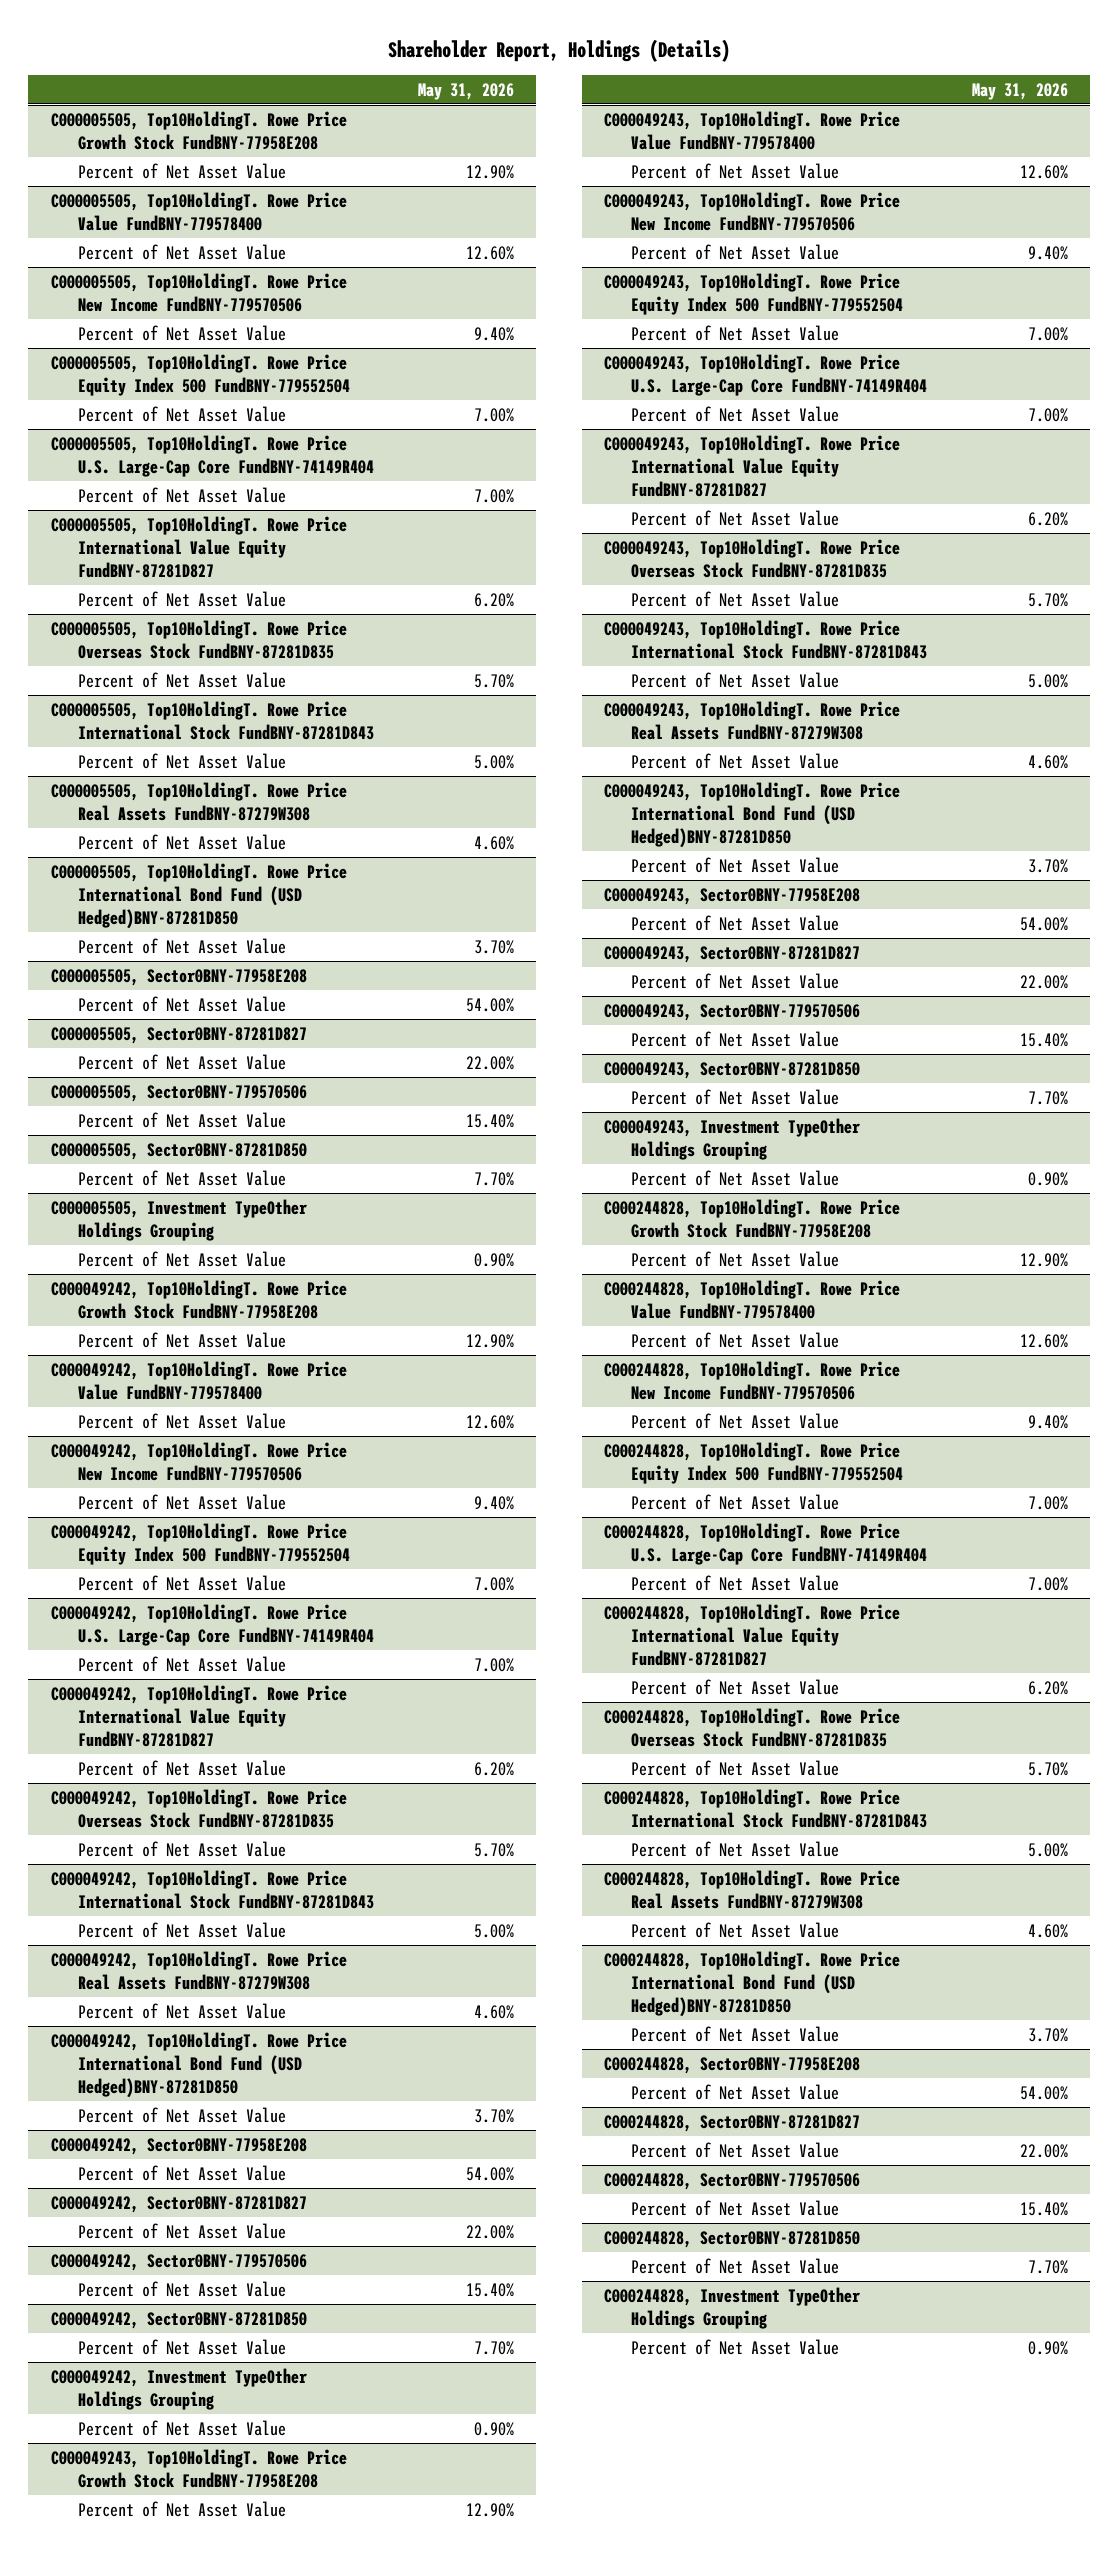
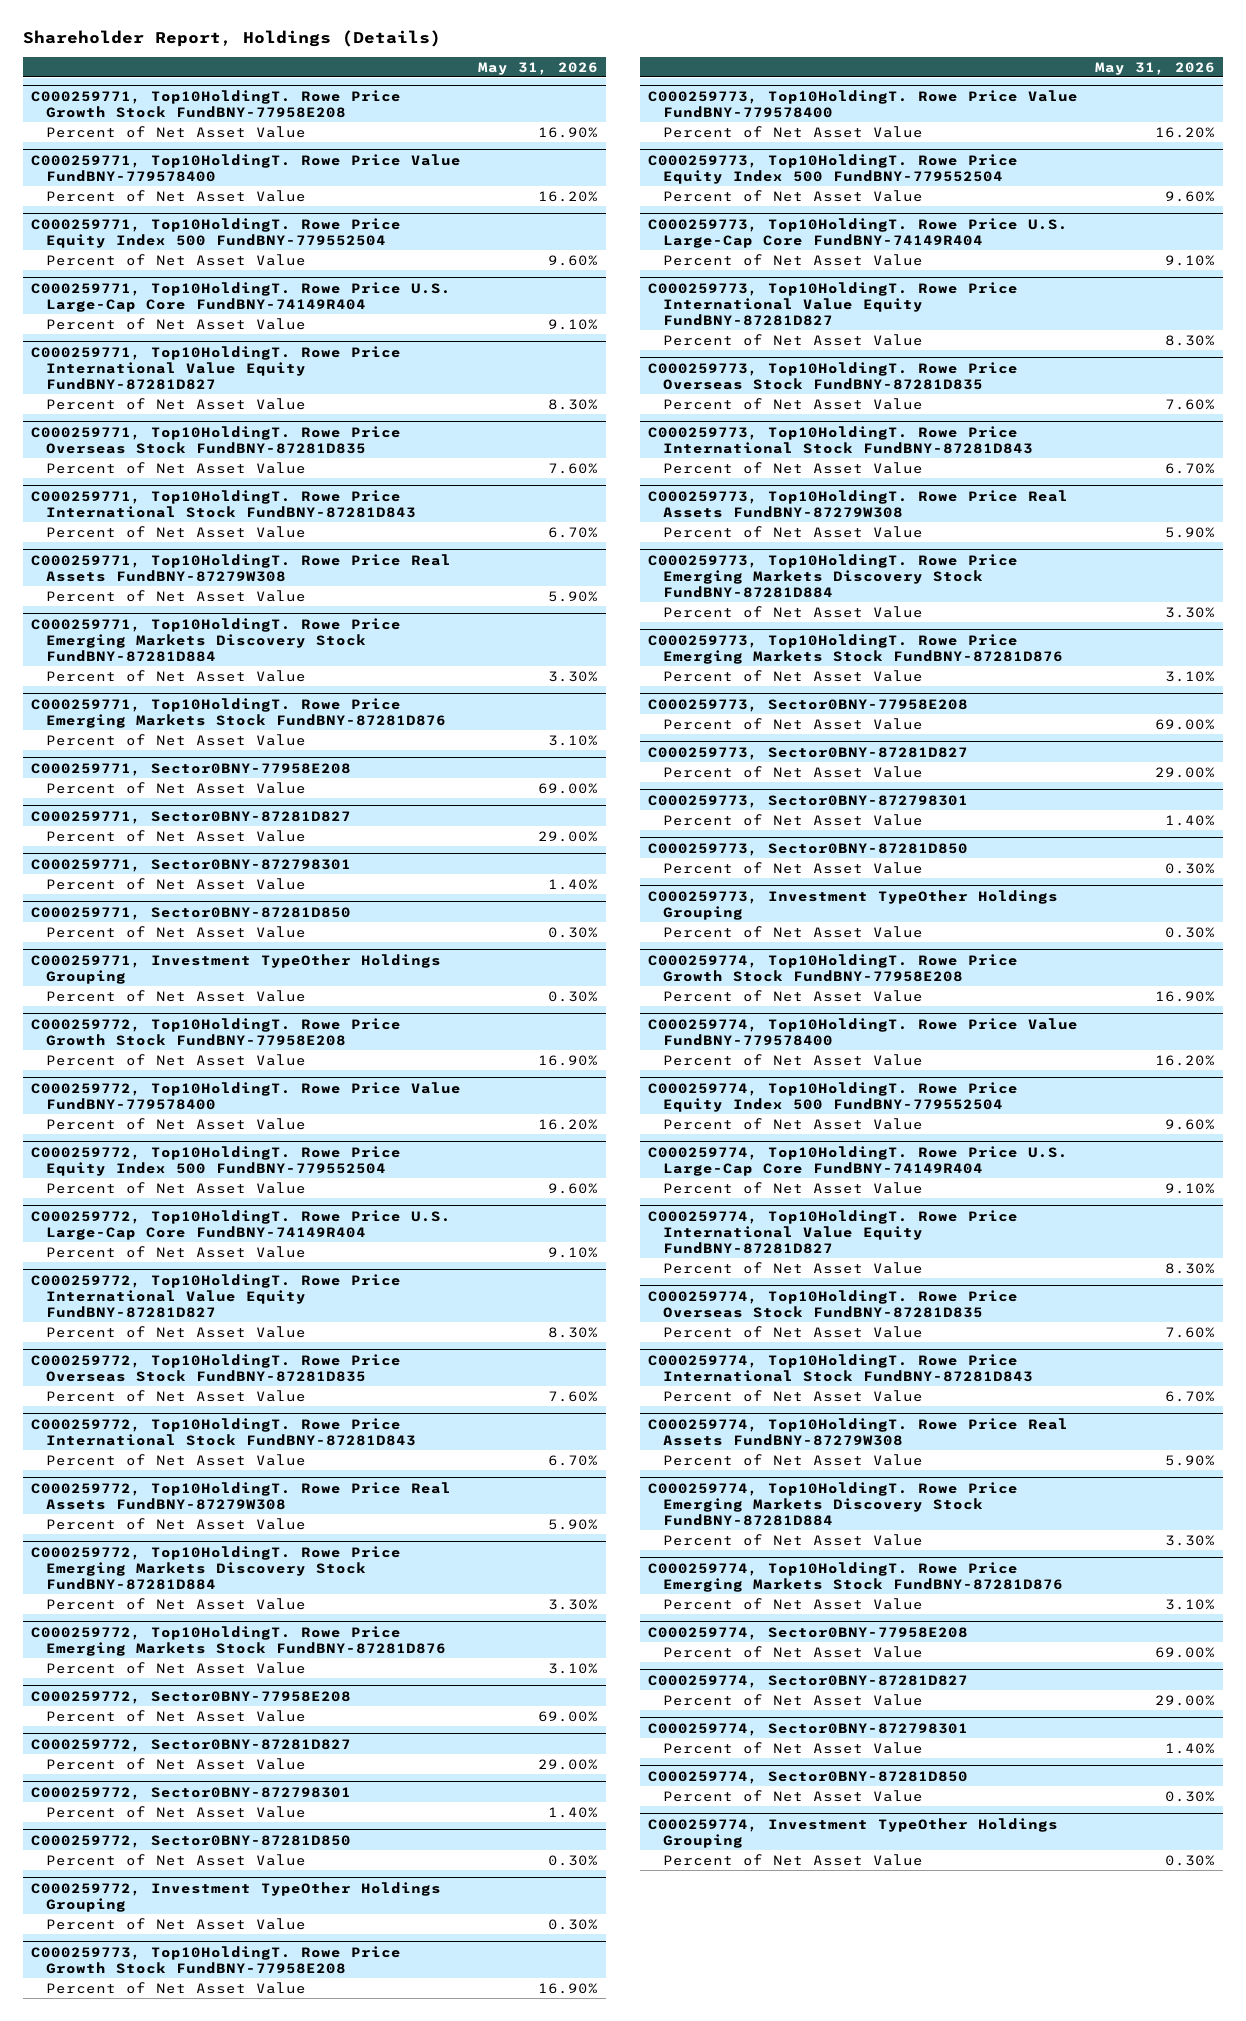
- C000005505, Top10HoldingT. Rowe Price Growth Stock FundBNY-77958E208
- Percent of Net Asset Value | 12.90%
- C000005505, Top10HoldingT. Rowe Price Value FundBNY-779578400
- Percent of Net Asset Value | 12.60%
- C000005505, Top10HoldingT. Rowe Price New Income FundBNY-779570506
- Percent of Net Asset Value | 9.40%
- C000005505, Top10HoldingT. Rowe Price Equity Index 500 FundBNY-779552504
- Percent of Net Asset Value | 7.00%
- C000005505, Top10HoldingT. Rowe Price U.S. Large-Cap Core FundBNY-74149R404
- Percent of Net Asset Value | 7.00%
- C000005505, Top10HoldingT. Rowe Price International Value Equity FundBNY-87281D827
- Percent of Net Asset Value | 6.20%
- C000005505, Top10HoldingT. Rowe Price Overseas Stock FundBNY-87281D835
- Percent of Net Asset Value | 5.70%
- C000005505, Top10HoldingT. Rowe Price International Stock FundBNY-87281D843
- Percent of Net Asset Value | 5.00%
- C000005505, Top10HoldingT. Rowe Price Real Assets FundBNY-87279W308
- Percent of Net Asset Value | 4.60%
- C000005505, Top10HoldingT. Rowe Price International Bond Fund (USD Hedged)BNY-87281D850
- Percent of Net Asset Value | 3.70%
- C000005505, Sector0BNY-77958E208
- Percent of Net Asset Value | 54.00%
- C000005505, Sector0BNY-87281D827
- Percent of Net Asset Value | 22.00%
- C000005505, Sector0BNY-779570506
- Percent of Net Asset Value | 15.40%
- C000005505, Sector0BNY-87281D850
- Percent of Net Asset Value | 7.70%
- C000005505, Investment TypeOther Holdings Grouping
- Percent of Net Asset Value | 0.90%
- C000049242, Top10HoldingT. Rowe Price Growth Stock FundBNY-77958E208
- Percent of Net Asset Value | 12.90%
- C000049242, Top10HoldingT. Rowe Price Value FundBNY-779578400
- Percent of Net Asset Value | 12.60%
- C000049242, Top10HoldingT. Rowe Price New Income FundBNY-779570506
- Percent of Net Asset Value | 9.40%
- C000049242, Top10HoldingT. Rowe Price Equity Index 500 FundBNY-779552504
- Percent of Net Asset Value | 7.00%
- C000049242, Top10HoldingT. Rowe Price U.S. Large-Cap Core FundBNY-74149R404
- Percent of Net Asset Value | 7.00%
- C000049242, Top10HoldingT. Rowe Price International Value Equity FundBNY-87281D827
- Percent of Net Asset Value | 6.20%
- C000049242, Top10HoldingT. Rowe Price Overseas Stock FundBNY-87281D835
- Percent of Net Asset Value | 5.70%
- C000049242, Top10HoldingT. Rowe Price International Stock FundBNY-87281D843
- Percent of Net Asset Value | 5.00%
- C000049242, Top10HoldingT. Rowe Price Real Assets FundBNY-87279W308
- Percent of Net Asset Value | 4.60%
- C000049242, Top10HoldingT. Rowe Price International Bond Fund (USD Hedged)BNY-87281D850
- Percent of Net Asset Value | 3.70%
- C000049242, Sector0BNY-77958E208
- Percent of Net Asset Value | 54.00%
- C000049242, Sector0BNY-87281D827
- Percent of Net Asset Value | 22.00%
- C000049242, Sector0BNY-779570506
- Percent of Net Asset Value | 15.40%
- C000049242, Sector0BNY-87281D850
- Percent of Net Asset Value | 7.70%
- C000049242, Investment TypeOther Holdings Grouping
- Percent of Net Asset Value | 0.90%
- C000049243, Top10HoldingT. Rowe Price Growth Stock FundBNY-77958E208
- Percent of Net Asset Value | 12.90%
- C000049243, Top10HoldingT. Rowe Price Value FundBNY-779578400
- Percent of Net Asset Value | 12.60%
- C000049243, Top10HoldingT. Rowe Price New Income FundBNY-779570506
- Percent of Net Asset Value | 9.40%
- C000049243, Top10HoldingT. Rowe Price Equity Index 500 FundBNY-779552504
- Percent of Net Asset Value | 7.00%
- C000049243, Top10HoldingT. Rowe Price U.S. Large-Cap Core FundBNY-74149R404
- Percent of Net Asset Value | 7.00%
- C000049243, Top10HoldingT. Rowe Price International Value Equity FundBNY-87281D827
- Percent of Net Asset Value | 6.20%
- C000049243, Top10HoldingT. Rowe Price Overseas Stock FundBNY-87281D835
- Percent of Net Asset Value | 5.70%
- C000049243, Top10HoldingT. Rowe Price International Stock FundBNY-87281D843
- Percent of Net Asset Value | 5.00%
- C000049243, Top10HoldingT. Rowe Price Real Assets FundBNY-87279W308
- Percent of Net Asset Value | 4.60%
- C000049243, Top10HoldingT. Rowe Price International Bond Fund (USD Hedged)BNY-87281D850
- Percent of Net Asset Value | 3.70%
- C000049243, Sector0BNY-77958E208
- Percent of Net Asset Value | 54.00%
- C000049243, Sector0BNY-87281D827
- Percent of Net Asset Value | 22.00%
- C000049243, Sector0BNY-779570506
- Percent of Net Asset Value | 15.40%
- C000049243, Sector0BNY-87281D850
- Percent of Net Asset Value | 7.70%
- C000049243, Investment TypeOther Holdings Grouping
- Percent of Net Asset Value | 0.90%
- C000244828, Top10HoldingT. Rowe Price Growth Stock FundBNY-77958E208
- Percent of Net Asset Value | 12.90%
- C000244828, Top10HoldingT. Rowe Price Value FundBNY-779578400
- Percent of Net Asset Value | 12.60%
- C000244828, Top10HoldingT. Rowe Price New Income FundBNY-779570506
- Percent of Net Asset Value | 9.40%
- C000244828, Top10HoldingT. Rowe Price Equity Index 500 FundBNY-779552504
- Percent of Net Asset Value | 7.00%
- C000244828, Top10HoldingT. Rowe Price U.S. Large-Cap Core FundBNY-74149R404
- Percent of Net Asset Value | 7.00%
- C000244828, Top10HoldingT. Rowe Price International Value Equity FundBNY-87281D827
- Percent of Net Asset Value | 6.20%
- C000244828, Top10HoldingT. Rowe Price Overseas Stock FundBNY-87281D835
- Percent of Net Asset Value | 5.70%
- C000244828, Top10HoldingT. Rowe Price International Stock FundBNY-87281D843
- Percent of Net Asset Value | 5.00%
- C000244828, Top10HoldingT. Rowe Price Real Assets FundBNY-87279W308
- Percent of Net Asset Value | 4.60%
- C000244828, Top10HoldingT. Rowe Price International Bond Fund (USD Hedged)BNY-87281D850
- Percent of Net Asset Value | 3.70%
- C000244828, Sector0BNY-77958E208
- Percent of Net Asset Value | 54.00%
- C000244828, Sector0BNY-87281D827
- Percent of Net Asset Value | 22.00%
- C000244828, Sector0BNY-779570506
- Percent of Net Asset Value | 15.40%
- C000244828, Sector0BNY-87281D850
- Percent of Net Asset Value | 7.70%
- C000244828, Investment TypeOther Holdings Grouping
- Percent of Net Asset Value | 0.90%
+ C000259771, Top10HoldingT. Rowe Price Growth Stock FundBNY-77958E208
+ Percent of Net Asset Value | 16.90%
+ C000259771, Top10HoldingT. Rowe Price Value FundBNY-779578400
+ Percent of Net Asset Value | 16.20%
+ C000259771, Top10HoldingT. Rowe Price Equity Index 500 FundBNY-779552504
+ Percent of Net Asset Value | 9.60%
+ C000259771, Top10HoldingT. Rowe Price U.S. Large-Cap Core FundBNY-74149R404
+ Percent of Net Asset Value | 9.10%
+ C000259771, Top10HoldingT. Rowe Price International Value Equity FundBNY-87281D827
+ Percent of Net Asset Value | 8.30%
+ C000259771, Top10HoldingT. Rowe Price Overseas Stock FundBNY-87281D835
+ Percent of Net Asset Value | 7.60%
+ C000259771, Top10HoldingT. Rowe Price International Stock FundBNY-87281D843
+ Percent of Net Asset Value | 6.70%
+ C000259771, Top10HoldingT. Rowe Price Real Assets FundBNY-87279W308
+ Percent of Net Asset Value | 5.90%
+ C000259771, Top10HoldingT. Rowe Price Emerging Markets Discovery Stock FundBNY-87281D884
+ Percent of Net Asset Value | 3.30%
+ C000259771, Top10HoldingT. Rowe Price Emerging Markets Stock FundBNY-87281D876
+ Percent of Net Asset Value | 3.10%
+ C000259771, Sector0BNY-77958E208
+ Percent of Net Asset Value | 69.00%
+ C000259771, Sector0BNY-87281D827
+ Percent of Net Asset Value | 29.00%
+ C000259771, Sector0BNY-872798301
+ Percent of Net Asset Value | 1.40%
+ C000259771, Sector0BNY-87281D850
+ Percent of Net Asset Value | 0.30%
+ C000259771, Investment TypeOther Holdings Grouping
+ Percent of Net Asset Value | 0.30%
+ C000259772, Top10HoldingT. Rowe Price Growth Stock FundBNY-77958E208
+ Percent of Net Asset Value | 16.90%
+ C000259772, Top10HoldingT. Rowe Price Value FundBNY-779578400
+ Percent of Net Asset Value | 16.20%
+ C000259772, Top10HoldingT. Rowe Price Equity Index 500 FundBNY-779552504
+ Percent of Net Asset Value | 9.60%
+ C000259772, Top10HoldingT. Rowe Price U.S. Large-Cap Core FundBNY-74149R404
+ Percent of Net Asset Value | 9.10%
+ C000259772, Top10HoldingT. Rowe Price International Value Equity FundBNY-87281D827
+ Percent of Net Asset Value | 8.30%
+ C000259772, Top10HoldingT. Rowe Price Overseas Stock FundBNY-87281D835
+ Percent of Net Asset Value | 7.60%
+ C000259772, Top10HoldingT. Rowe Price International Stock FundBNY-87281D843
+ Percent of Net Asset Value | 6.70%
+ C000259772, Top10HoldingT. Rowe Price Real Assets FundBNY-87279W308
+ Percent of Net Asset Value | 5.90%
+ C000259772, Top10HoldingT. Rowe Price Emerging Markets Discovery Stock FundBNY-87281D884
+ Percent of Net Asset Value | 3.30%
+ C000259772, Top10HoldingT. Rowe Price Emerging Markets Stock FundBNY-87281D876
+ Percent of Net Asset Value | 3.10%
+ C000259772, Sector0BNY-77958E208
+ Percent of Net Asset Value | 69.00%
+ C000259772, Sector0BNY-87281D827
+ Percent of Net Asset Value | 29.00%
+ C000259772, Sector0BNY-872798301
+ Percent of Net Asset Value | 1.40%
+ C000259772, Sector0BNY-87281D850
+ Percent of Net Asset Value | 0.30%
+ C000259772, Investment TypeOther Holdings Grouping
+ Percent of Net Asset Value | 0.30%
+ C000259773, Top10HoldingT. Rowe Price Growth Stock FundBNY-77958E208
+ Percent of Net Asset Value | 16.90%
+ C000259773, Top10HoldingT. Rowe Price Value FundBNY-779578400
+ Percent of Net Asset Value | 16.20%
+ C000259773, Top10HoldingT. Rowe Price Equity Index 500 FundBNY-779552504
+ Percent of Net Asset Value | 9.60%
+ C000259773, Top10HoldingT. Rowe Price U.S. Large-Cap Core FundBNY-74149R404
+ Percent of Net Asset Value | 9.10%
+ C000259773, Top10HoldingT. Rowe Price International Value Equity FundBNY-87281D827
+ Percent of Net Asset Value | 8.30%
+ C000259773, Top10HoldingT. Rowe Price Overseas Stock FundBNY-87281D835
+ Percent of Net Asset Value | 7.60%
+ C000259773, Top10HoldingT. Rowe Price International Stock FundBNY-87281D843
+ Percent of Net Asset Value | 6.70%
+ C000259773, Top10HoldingT. Rowe Price Real Assets FundBNY-87279W308
+ Percent of Net Asset Value | 5.90%
+ C000259773, Top10HoldingT. Rowe Price Emerging Markets Discovery Stock FundBNY-87281D884
+ Percent of Net Asset Value | 3.30%
+ C000259773, Top10HoldingT. Rowe Price Emerging Markets Stock FundBNY-87281D876
+ Percent of Net Asset Value | 3.10%
+ C000259773, Sector0BNY-77958E208
+ Percent of Net Asset Value | 69.00%
+ C000259773, Sector0BNY-87281D827
+ Percent of Net Asset Value | 29.00%
+ C000259773, Sector0BNY-872798301
+ Percent of Net Asset Value | 1.40%
+ C000259773, Sector0BNY-87281D850
+ Percent of Net Asset Value | 0.30%
+ C000259773, Investment TypeOther Holdings Grouping
+ Percent of Net Asset Value | 0.30%
+ C000259774, Top10HoldingT. Rowe Price Growth Stock FundBNY-77958E208
+ Percent of Net Asset Value | 16.90%
+ C000259774, Top10HoldingT. Rowe Price Value FundBNY-779578400
+ Percent of Net Asset Value | 16.20%
+ C000259774, Top10HoldingT. Rowe Price Equity Index 500 FundBNY-779552504
+ Percent of Net Asset Value | 9.60%
+ C000259774, Top10HoldingT. Rowe Price U.S. Large-Cap Core FundBNY-74149R404
+ Percent of Net Asset Value | 9.10%
+ C000259774, Top10HoldingT. Rowe Price International Value Equity FundBNY-87281D827
+ Percent of Net Asset Value | 8.30%
+ C000259774, Top10HoldingT. Rowe Price Overseas Stock FundBNY-87281D835
+ Percent of Net Asset Value | 7.60%
+ C000259774, Top10HoldingT. Rowe Price International Stock FundBNY-87281D843
+ Percent of Net Asset Value | 6.70%
+ C000259774, Top10HoldingT. Rowe Price Real Assets FundBNY-87279W308
+ Percent of Net Asset Value | 5.90%
+ C000259774, Top10HoldingT. Rowe Price Emerging Markets Discovery Stock FundBNY-87281D884
+ Percent of Net Asset Value | 3.30%
+ C000259774, Top10HoldingT. Rowe Price Emerging Markets Stock FundBNY-87281D876
+ Percent of Net Asset Value | 3.10%
+ C000259774, Sector0BNY-77958E208
+ Percent of Net Asset Value | 69.00%
+ C000259774, Sector0BNY-87281D827
+ Percent of Net Asset Value | 29.00%
+ C000259774, Sector0BNY-872798301
+ Percent of Net Asset Value | 1.40%
+ C000259774, Sector0BNY-87281D850
+ Percent of Net Asset Value | 0.30%
+ C000259774, Investment TypeOther Holdings Grouping
+ Percent of Net Asset Value | 0.30%

